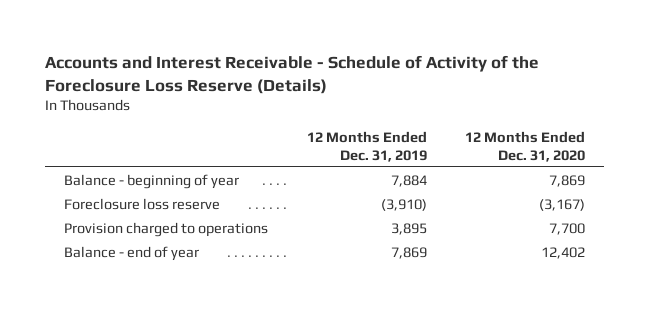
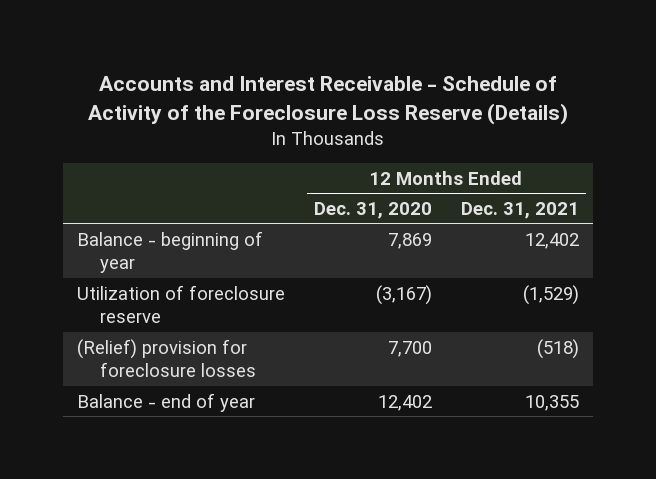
- | 12 Months Ended Dec. 31, 2019 | 12 Months Ended Dec. 31, 2020
+ | 12 Months Ended Dec. 31, 2020 | 12 Months Ended Dec. 31, 2021
- Foreclosure loss reserve | (3,910) | (3,167)
- Provision charged to operations | 3,895 | 7,700
+ Utilization of foreclosure reserve | (3,167) | (1,529)
+ (Relief) provision for foreclosure losses | 7,700 | (518)

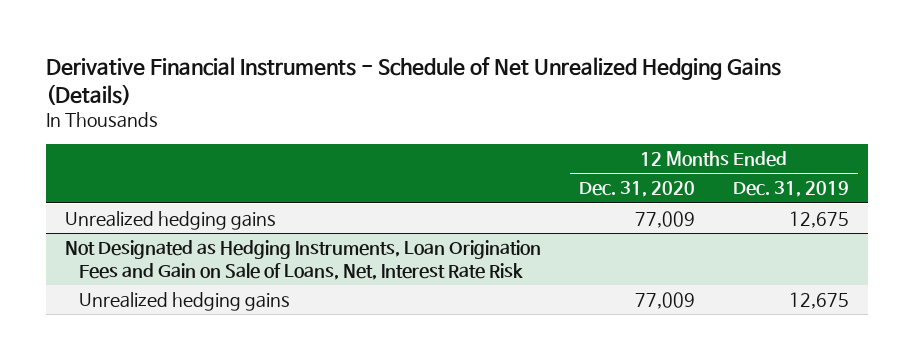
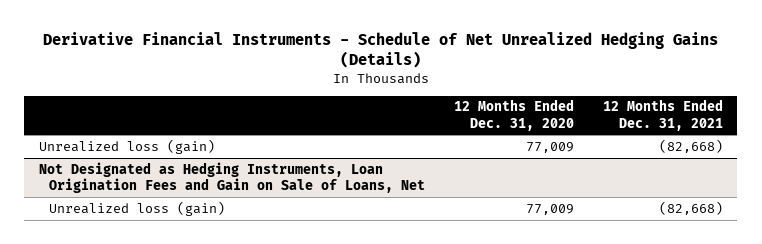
- | 12 Months Ended Dec. 31, 2020 | 12 Months Ended Dec. 31, 2019
+ | 12 Months Ended Dec. 31, 2020 | 12 Months Ended Dec. 31, 2021
- Unrealized hedging gains | 77,009 | 12,675
- Not Designated as Hedging Instruments, Loan Origination Fees and Gain on Sale of Loans, Net, Interest Rate Risk
- Unrealized hedging gains | 77,009 | 12,675
+ Unrealized loss (gain) | 77,009 | (82,668)
+ Not Designated as Hedging Instruments, Loan Origination Fees and Gain on Sale of Loans, Net
+ Unrealized loss (gain) | 77,009 | (82,668)

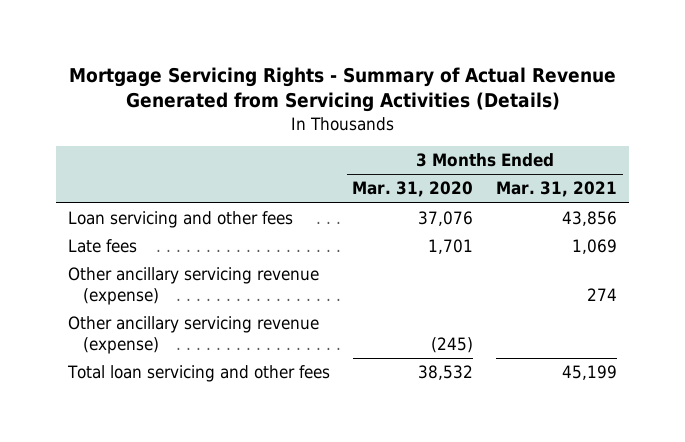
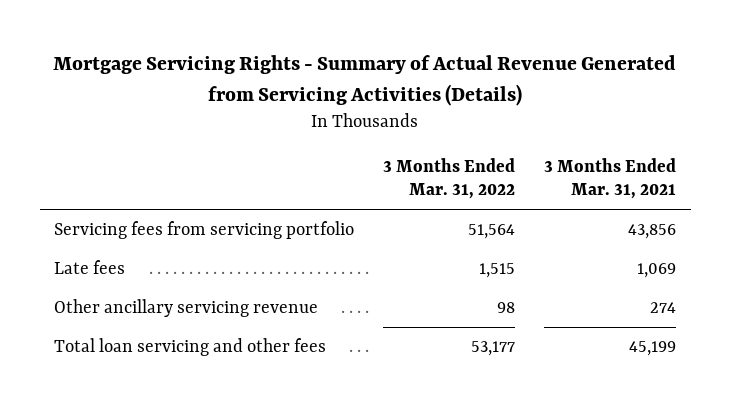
- | 3 Months Ended Mar. 31, 2020 | 3 Months Ended Mar. 31, 2021
+ | 3 Months Ended Mar. 31, 2022 | 3 Months Ended Mar. 31, 2021
- Loan servicing and other fees | 37,076 | 43,856
+ Servicing fees from servicing portfolio | 51,564 | 43,856
- Other ancillary servicing revenue (expense) | | 274
- Other ancillary servicing revenue (expense) | (245) |
+ Other ancillary servicing revenue | 98 | 274

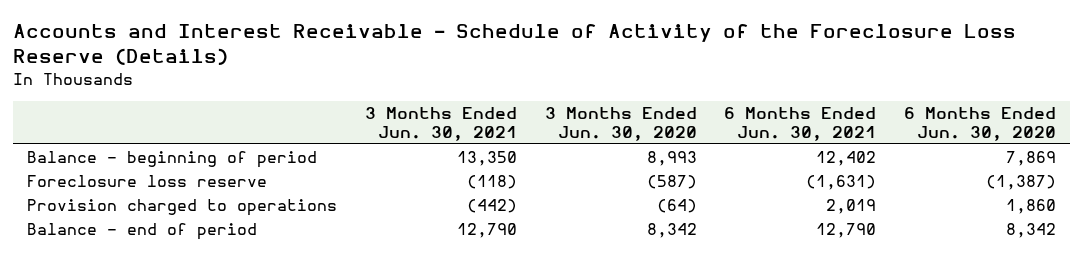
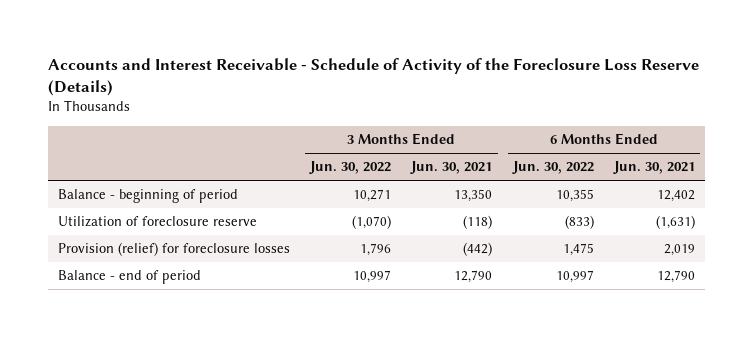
- | 3 Months Ended Jun. 30, 2021 | 3 Months Ended Jun. 30, 2020 | 6 Months Ended Jun. 30, 2021 | 6 Months Ended Jun. 30, 2020
+ | 3 Months Ended Jun. 30, 2022 | 3 Months Ended Jun. 30, 2021 | 6 Months Ended Jun. 30, 2022 | 6 Months Ended Jun. 30, 2021
- Foreclosure loss reserve | (118) | (587) | (1,631) | (1,387)
- Provision charged to operations | (442) | (64) | 2,019 | 1,860
+ Utilization of foreclosure reserve | (1,070) | (118) | (833) | (1,631)
+ Provision (relief) for foreclosure losses | 1,796 | (442) | 1,475 | 2,019

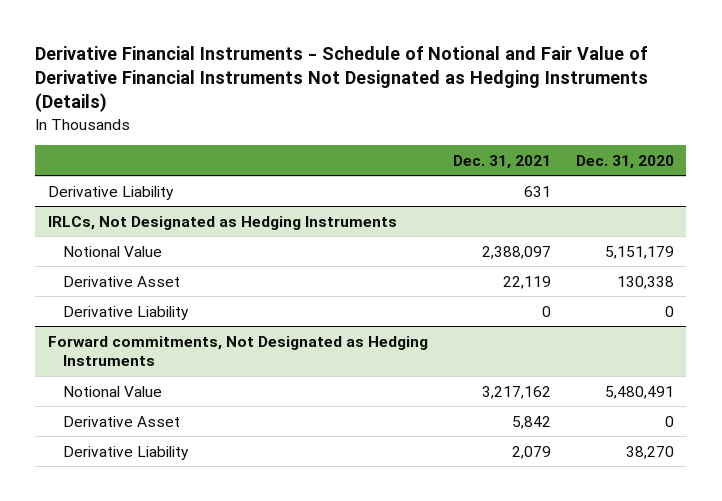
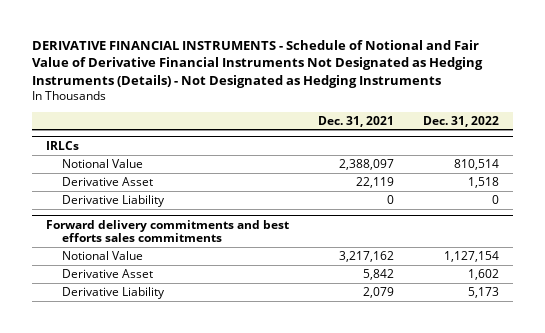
- Derivative Financial Instruments - Schedule of Notional and Fair Value of Derivative Financial Instruments Not Designated as Hedging Instruments (Details)
+ DERIVATIVE FINANCIAL INSTRUMENTS - Schedule of Notional and Fair Value of Derivative Financial Instruments Not Designated as Hedging Instruments (Details) - Not Designated as Hedging Instruments
- | Dec. 31, 2021 | Dec. 31, 2020
+ | Dec. 31, 2021 | Dec. 31, 2022
- Derivative Liability | 631 |
- IRLCs, Not Designated as Hedging Instruments
+ IRLCs
- Forward commitments, Not Designated as Hedging Instruments
+ Forward delivery commitments and best efforts sales commitments

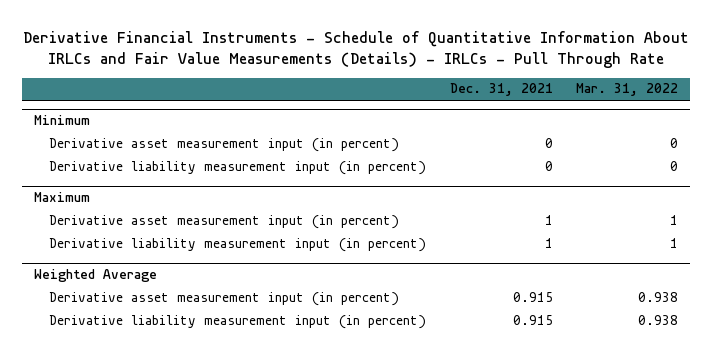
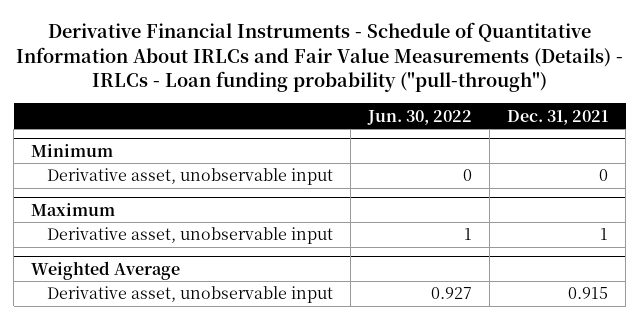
- Derivative Financial Instruments - Schedule of Quantitative Information About IRLCs and Fair Value Measurements (Details) - IRLCs - Pull Through Rate
+ Derivative Financial Instruments - Schedule of Quantitative Information About IRLCs and Fair Value Measurements (Details) - IRLCs - Loan funding probability ("pull-through")
- | Dec. 31, 2021 | Mar. 31, 2022
+ | Jun. 30, 2022 | Dec. 31, 2021
@ Minimum
- Derivative asset measurement input (in percent) | 0 | 0
- Derivative liability measurement input (in percent) | 0 | 0
+ Derivative asset, unobservable input | 0 | 0
@ Maximum
- Derivative asset measurement input (in percent) | 1 | 1
- Derivative liability measurement input (in percent) | 1 | 1
+ Derivative asset, unobservable input | 1 | 1
@ Weighted Average
- Derivative asset measurement input (in percent) | 0.915 | 0.938
- Derivative liability measurement input (in percent) | 0.915 | 0.938
+ Derivative asset, unobservable input | 0.927 | 0.915

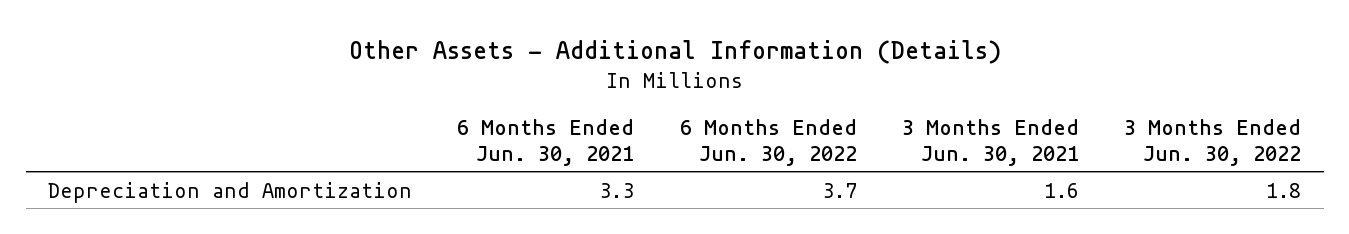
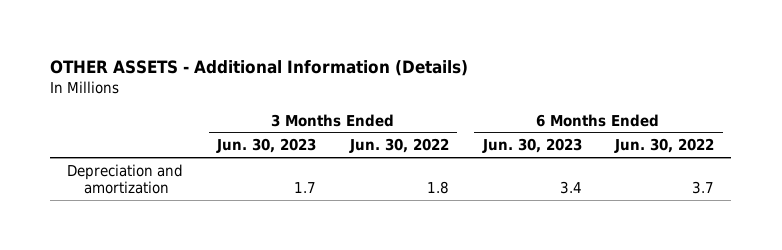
- Other Assets - Additional Information (Details)
+ OTHER ASSETS - Additional Information (Details)
- | 6 Months Ended Jun. 30, 2021 | 6 Months Ended Jun. 30, 2022 | 3 Months Ended Jun. 30, 2021 | 3 Months Ended Jun. 30, 2022
+ | 3 Months Ended Jun. 30, 2023 | 3 Months Ended Jun. 30, 2022 | 6 Months Ended Jun. 30, 2023 | 6 Months Ended Jun. 30, 2022
- Depreciation and Amortization | 3.3 | 3.7 | 1.6 | 1.8
+ Depreciation and amortization | 1.7 | 1.8 | 3.4 | 3.7

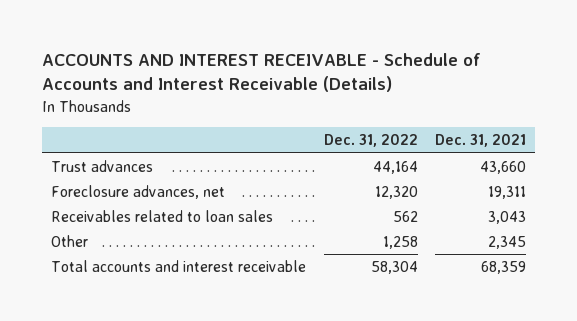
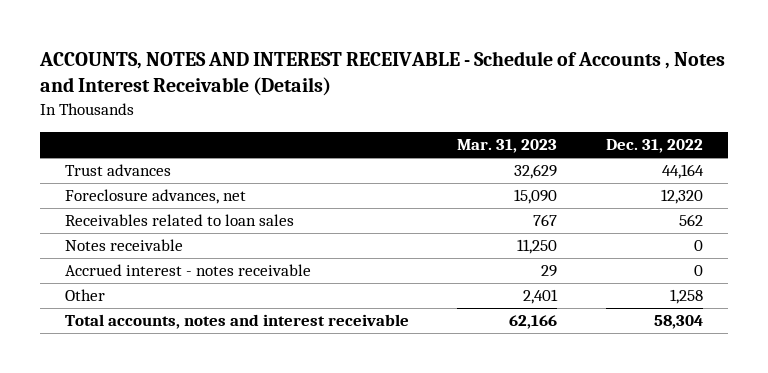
- ACCOUNTS AND INTEREST RECEIVABLE - Schedule of Accounts and Interest Receivable (Details)
+ ACCOUNTS, NOTES AND INTEREST RECEIVABLE - Schedule of Accounts , Notes and Interest Receivable (Details)
- | Dec. 31, 2022 | Dec. 31, 2021
+ | Mar. 31, 2023 | Dec. 31, 2022
+ Notes receivable | 11,250 | 0
+ Accrued interest - notes receivable | 29 | 0
- Total accounts and interest receivable | 58,304 | 68,359
+ Total accounts, notes and interest receivable | 62,166 | 58,304

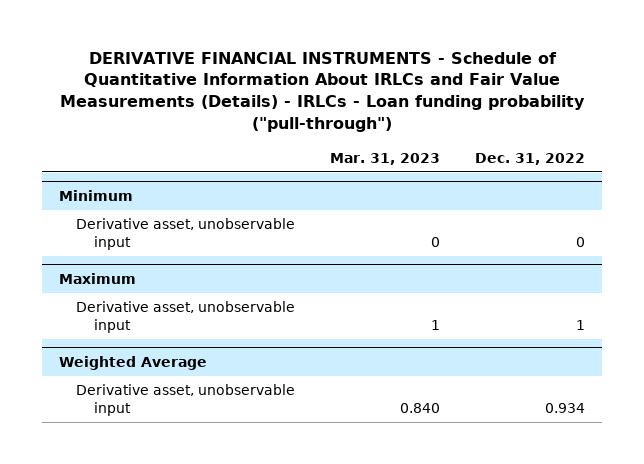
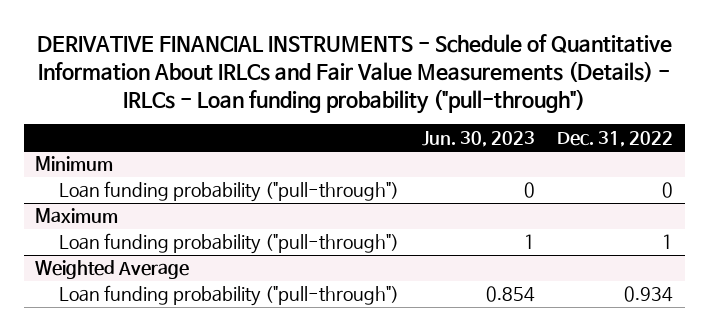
- | Mar. 31, 2023 | Dec. 31, 2022
+ | Jun. 30, 2023 | Dec. 31, 2022
@ Minimum
- Derivative asset, unobservable input | 0 | 0
+ Loan funding probability ("pull-through") | 0 | 0
@ Maximum
- Derivative asset, unobservable input | 1 | 1
+ Loan funding probability ("pull-through") | 1 | 1
@ Weighted Average
- Derivative asset, unobservable input | 0.840 | 0.934
+ Loan funding probability ("pull-through") | 0.854 | 0.934

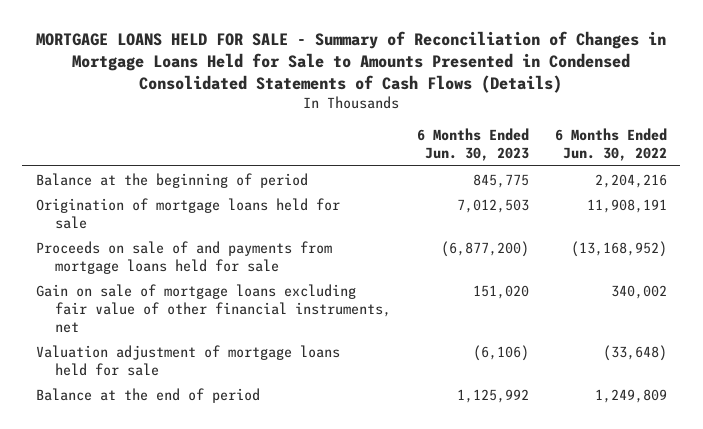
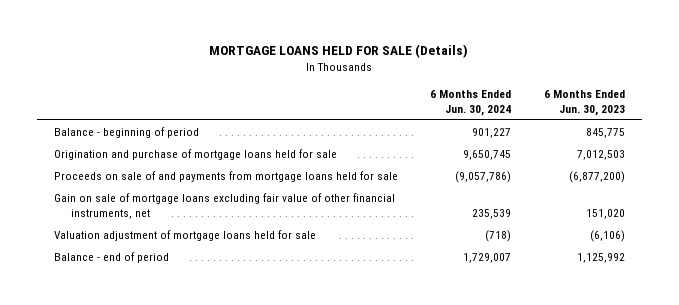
- MORTGAGE LOANS HELD FOR SALE - Summary of Reconciliation of Changes in Mortgage Loans Held for Sale to Amounts Presented in Condensed Consolidated Statements of Cash Flows (Details)
+ MORTGAGE LOANS HELD FOR SALE (Details)
- | 6 Months Ended Jun. 30, 2023 | 6 Months Ended Jun. 30, 2022
+ | 6 Months Ended Jun. 30, 2024 | 6 Months Ended Jun. 30, 2023
- Balance at the beginning of period | 845,775 | 2,204,216
- Origination of mortgage loans held for sale | 7,012,503 | 11,908,191
+ Balance - beginning of period | 901,227 | 845,775
+ Origination and purchase of mortgage loans held for sale | 9,650,745 | 7,012,503
- Balance at the end of period | 1,125,992 | 1,249,809
+ Balance - end of period | 1,729,007 | 1,125,992

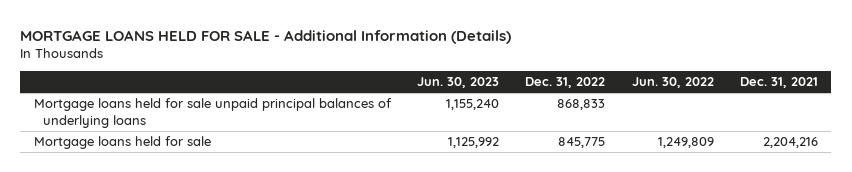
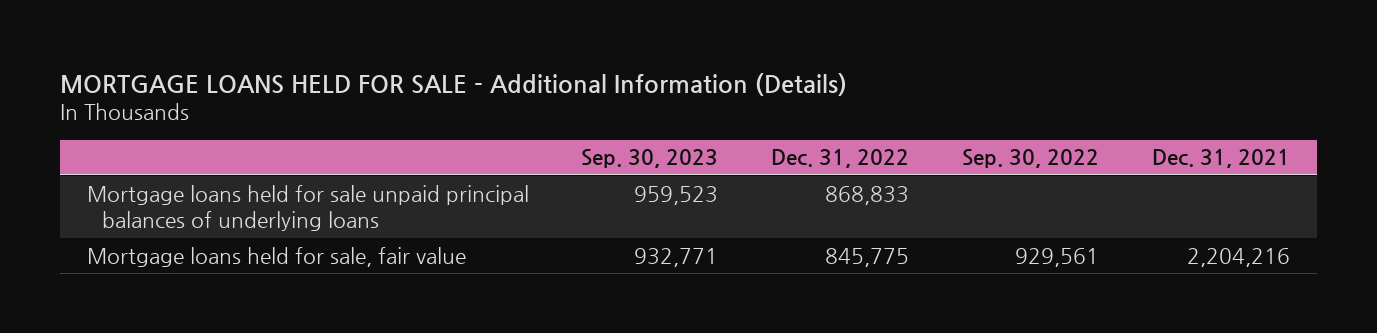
- | Jun. 30, 2023 | Dec. 31, 2022 | Jun. 30, 2022 | Dec. 31, 2021
+ | Sep. 30, 2023 | Dec. 31, 2022 | Sep. 30, 2022 | Dec. 31, 2021
- Mortgage loans held for sale | 1,125,992 | 845,775 | 1,249,809 | 2,204,216
+ Mortgage loans held for sale, fair value | 932,771 | 845,775 | 929,561 | 2,204,216

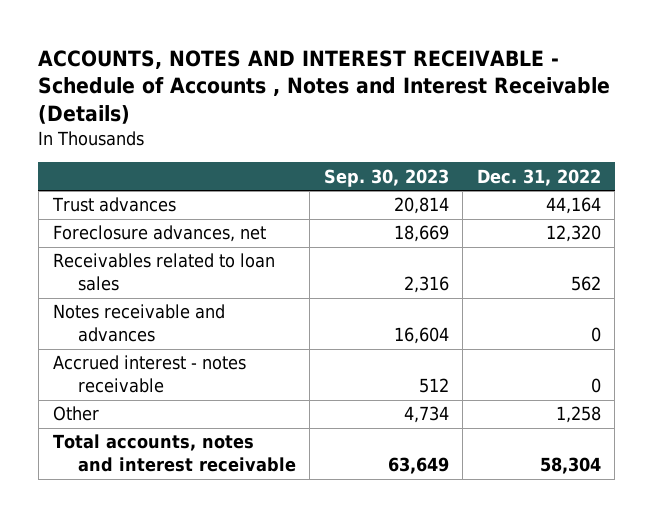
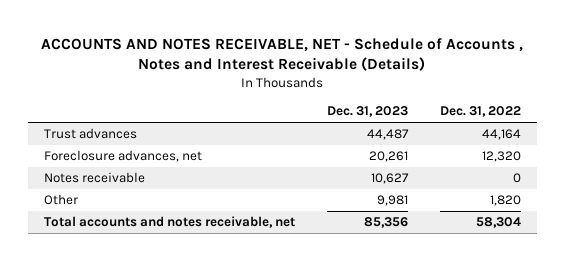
- ACCOUNTS, NOTES AND INTEREST RECEIVABLE - Schedule of Accounts , Notes and Interest Receivable (Details)
+ ACCOUNTS AND NOTES RECEIVABLE, NET - Schedule of Accounts , Notes and Interest Receivable (Details)
- | Sep. 30, 2023 | Dec. 31, 2022
+ | Dec. 31, 2023 | Dec. 31, 2022
- Receivables related to loan sales | 2,316 | 562
- Notes receivable and advances | 16,604 | 0
- Accrued interest - notes receivable | 512 | 0
- Other | 4,734 | 1,258
- Total accounts, notes and interest receivable | 63,649 | 58,304
+ Notes receivable | 10,627 | 0
+ Other | 9,981 | 1,820
+ Total accounts and notes receivable, net | 85,356 | 58,304

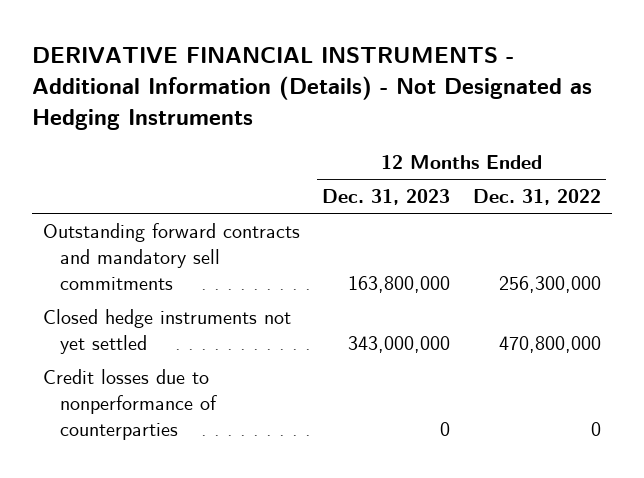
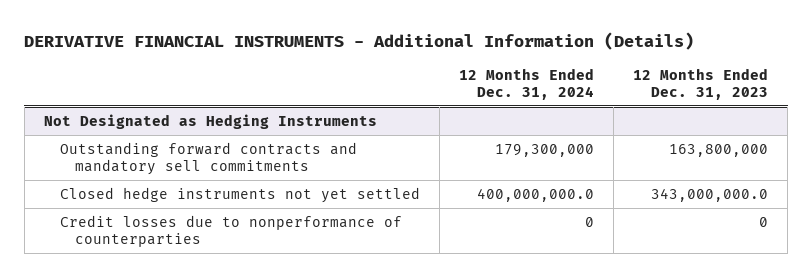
- DERIVATIVE FINANCIAL INSTRUMENTS - Additional Information (Details) - Not Designated as Hedging Instruments
+ DERIVATIVE FINANCIAL INSTRUMENTS - Additional Information (Details)
- | 12 Months Ended Dec. 31, 2023 | 12 Months Ended Dec. 31, 2022
+ | 12 Months Ended Dec. 31, 2024 | 12 Months Ended Dec. 31, 2023
+ Not Designated as Hedging Instruments
- Closed hedge instruments not yet settled | 343,000,000 | 470,800,000
+ Closed hedge instruments not yet settled | 400,000,000.0 | 343,000,000.0

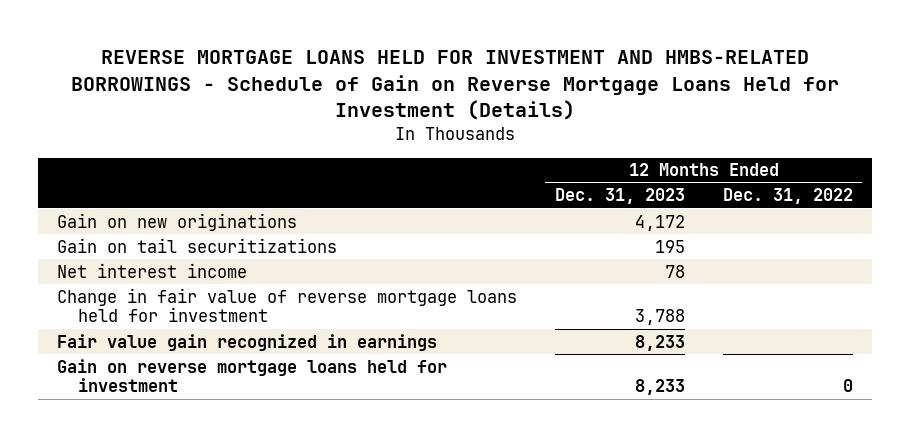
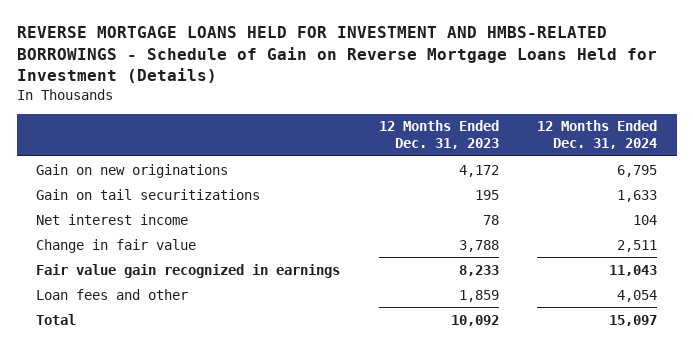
- | 12 Months Ended Dec. 31, 2023 | 12 Months Ended Dec. 31, 2022
+ | 12 Months Ended Dec. 31, 2023 | 12 Months Ended Dec. 31, 2024
- Change in fair value of reverse mortgage loans held for investment | 3,788 |
+ Change in fair value | 3,788 | 2,511
- Gain on reverse mortgage loans held for investment | 8,233 | 0
+ Loan fees and other | 1,859 | 4,054
+ Total | 10,092 | 15,097

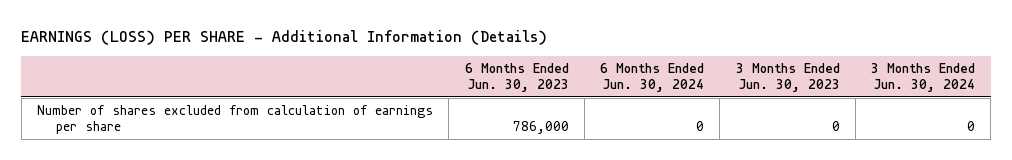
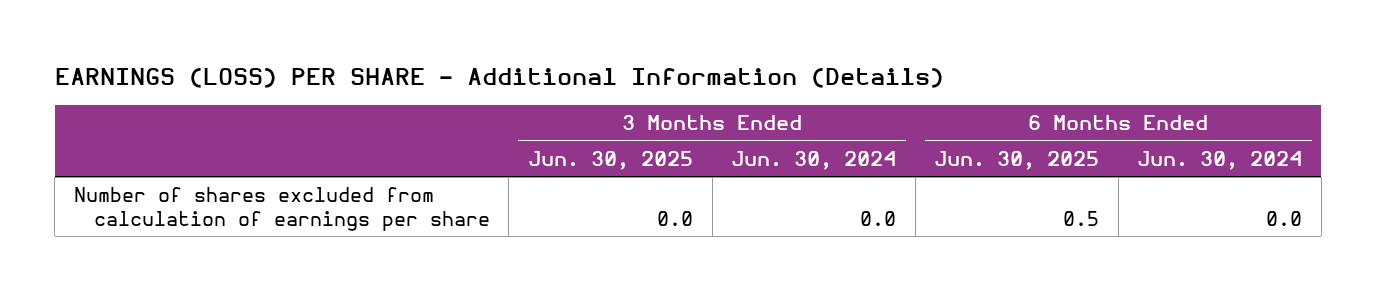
- | 6 Months Ended Jun. 30, 2023 | 6 Months Ended Jun. 30, 2024 | 3 Months Ended Jun. 30, 2023 | 3 Months Ended Jun. 30, 2024
+ | 3 Months Ended Jun. 30, 2025 | 3 Months Ended Jun. 30, 2024 | 6 Months Ended Jun. 30, 2025 | 6 Months Ended Jun. 30, 2024
- Number of shares excluded from calculation of earnings per share | 786,000 | 0 | 0 | 0
+ Number of shares excluded from calculation of earnings per share | 0.0 | 0.0 | 0.5 | 0.0

